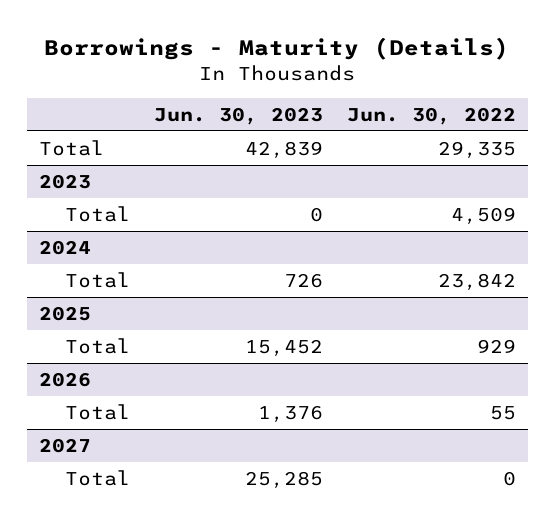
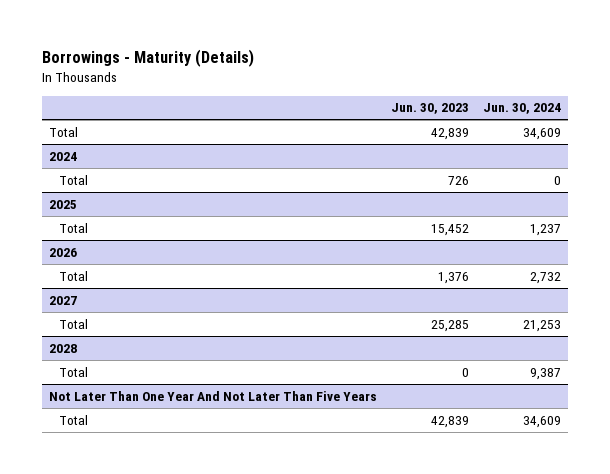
- | Jun. 30, 2023 | Jun. 30, 2022
+ | Jun. 30, 2023 | Jun. 30, 2024
- 2023
- Total | 0 | 4,509
+ 2028
+ Total | 0 | 9,387
+ Not Later Than One Year And Not Later Than Five Years
+ Total | 42,839 | 34,609

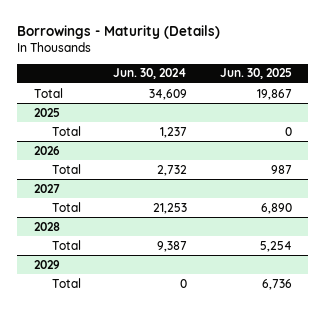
- | Jun. 30, 2023 | Jun. 30, 2024
+ | Jun. 30, 2024 | Jun. 30, 2025
- 2024
- Total | 726 | 0
- Not Later Than One Year And Not Later Than Five Years
- Total | 42,839 | 34,609
+ 2029
+ Total | 0 | 6,736

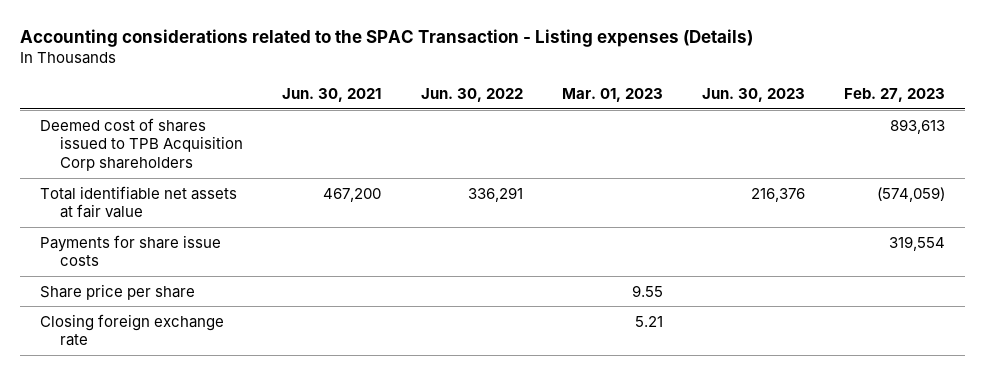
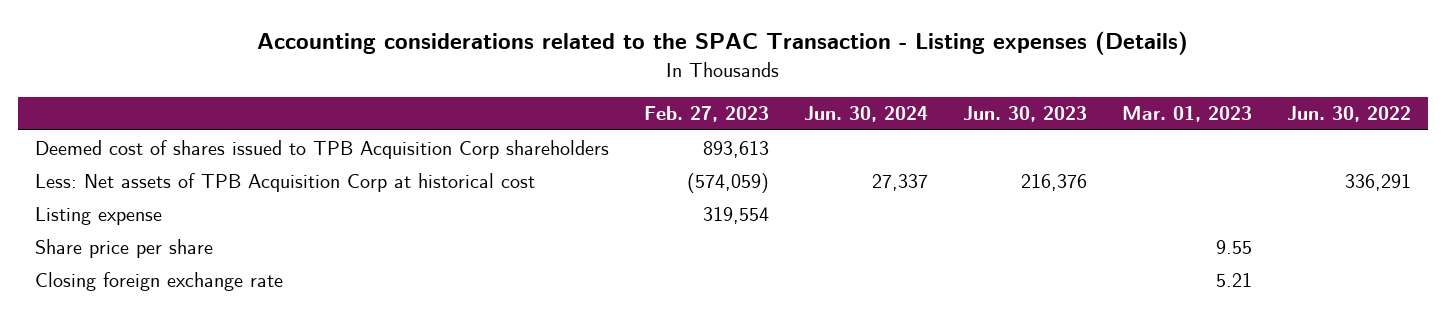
- | Jun. 30, 2021 | Jun. 30, 2022 | Mar. 01, 2023 | Jun. 30, 2023 | Feb. 27, 2023
+ | Feb. 27, 2023 | Jun. 30, 2024 | Jun. 30, 2023 | Mar. 01, 2023 | Jun. 30, 2022
- Total identifiable net assets at fair value | 467,200 | 336,291 | | 216,376 | (574,059)
- Payments for share issue costs | | | | | 319,554
+ Less: Net assets of TPB Acquisition Corp at historical cost | (574,059) | 27,337 | 216,376 | | 336,291
+ Listing expense | 319,554 | | | |

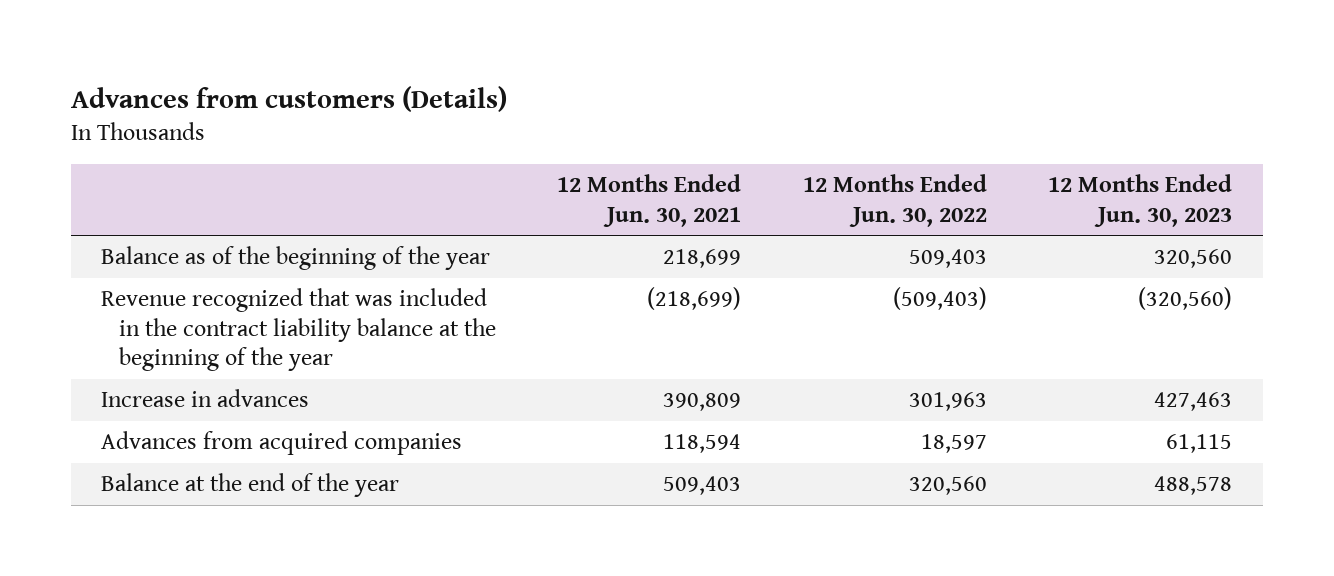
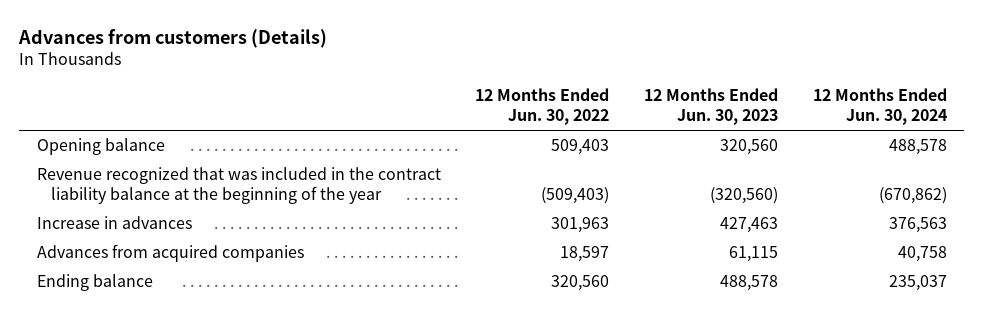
- | 12 Months Ended Jun. 30, 2021 | 12 Months Ended Jun. 30, 2022 | 12 Months Ended Jun. 30, 2023
+ | 12 Months Ended Jun. 30, 2022 | 12 Months Ended Jun. 30, 2023 | 12 Months Ended Jun. 30, 2024
- Balance as of the beginning of the year | 218,699 | 509,403 | 320,560
+ Opening balance | 509,403 | 320,560 | 488,578
- Balance at the end of the year | 509,403 | 320,560 | 488,578
+ Ending balance | 320,560 | 488,578 | 235,037

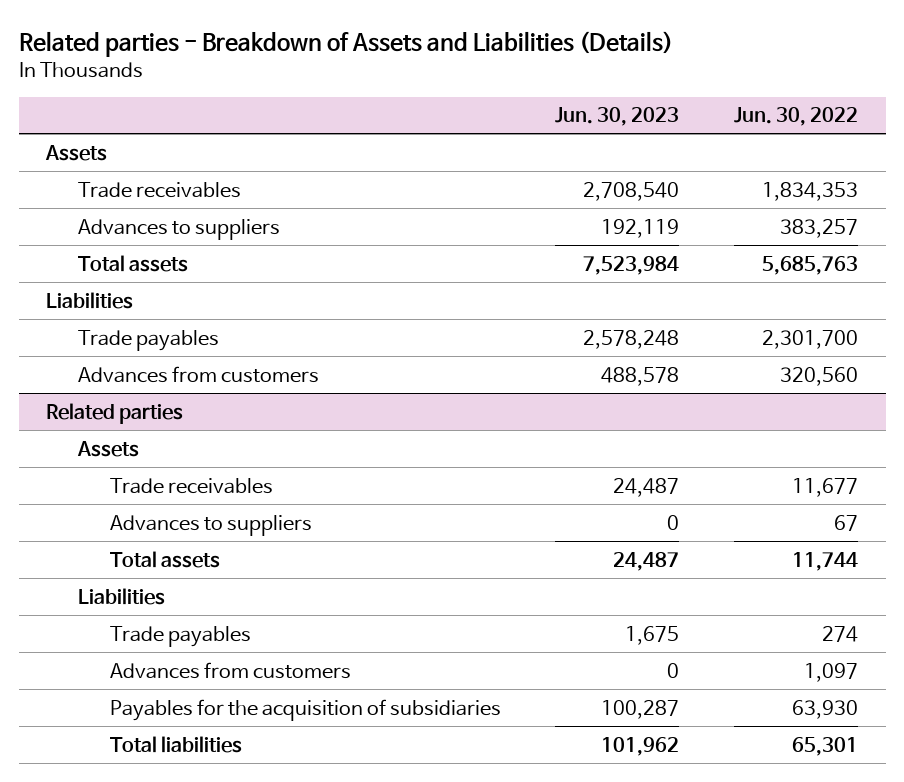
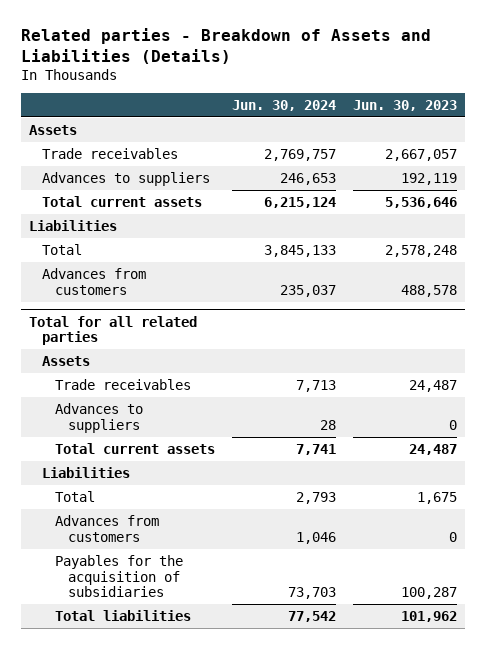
- | Jun. 30, 2023 | Jun. 30, 2022
+ | Jun. 30, 2024 | Jun. 30, 2023
- Trade receivables | 2,708,540 | 1,834,353
+ Trade receivables | 2,769,757 | 2,667,057
- Total assets | 7,523,984 | 5,685,763
+ Total current assets | 6,215,124 | 5,536,646
- Trade payables | 2,578,248 | 2,301,700
+ Total | 3,845,133 | 2,578,248
- Related parties
+ Total for all related parties
- Total assets | 24,487 | 11,744
+ Total current assets | 7,741 | 24,487
- Trade payables | 1,675 | 274
+ Total | 2,793 | 1,675

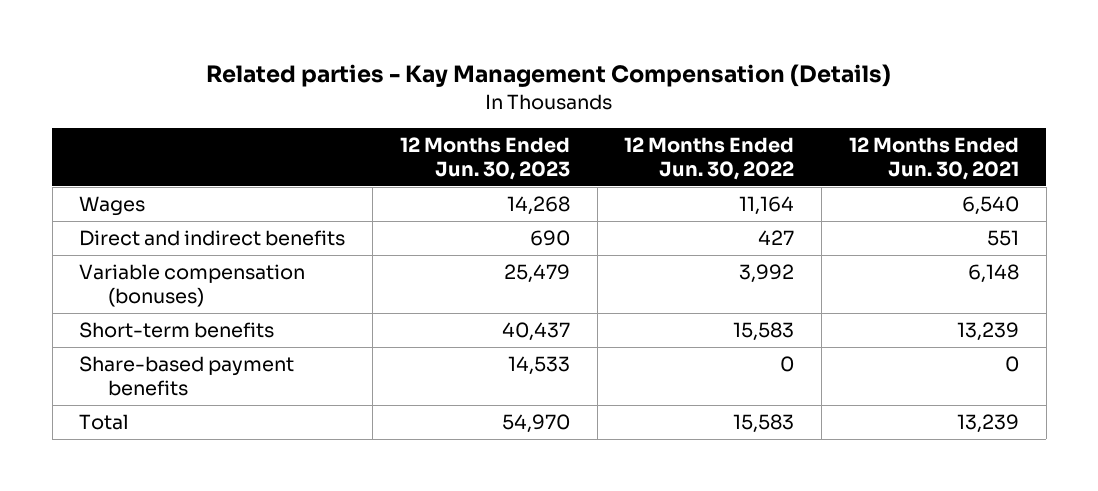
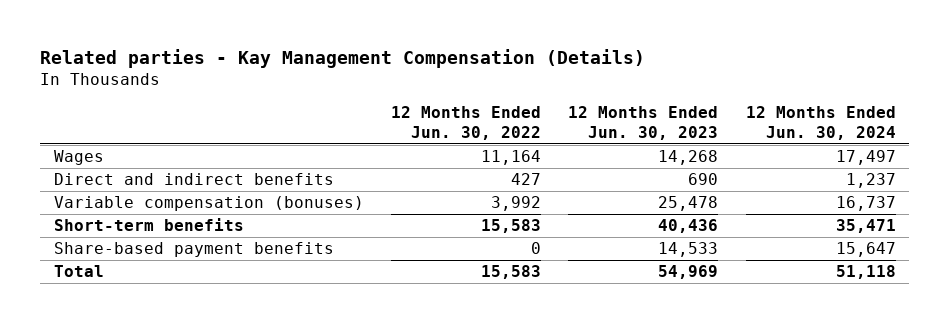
- | 12 Months Ended Jun. 30, 2023 | 12 Months Ended Jun. 30, 2022 | 12 Months Ended Jun. 30, 2021
+ | 12 Months Ended Jun. 30, 2022 | 12 Months Ended Jun. 30, 2023 | 12 Months Ended Jun. 30, 2024
- Variable compensation (bonuses) | 25,479 | 3,992 | 6,148
- Short-term benefits | 40,437 | 15,583 | 13,239
+ Variable compensation (bonuses) | 3,992 | 25,478 | 16,737
+ Short-term benefits | 15,583 | 40,436 | 35,471
- Total | 54,970 | 15,583 | 13,239
+ Total | 15,583 | 54,969 | 51,118

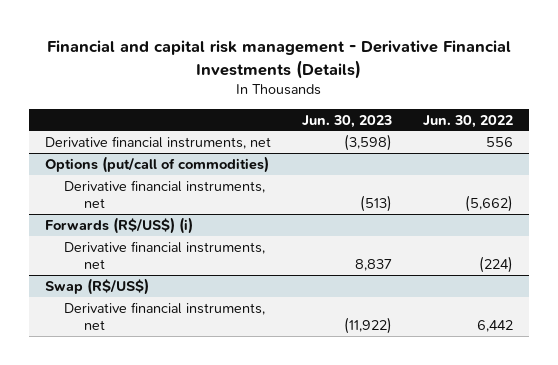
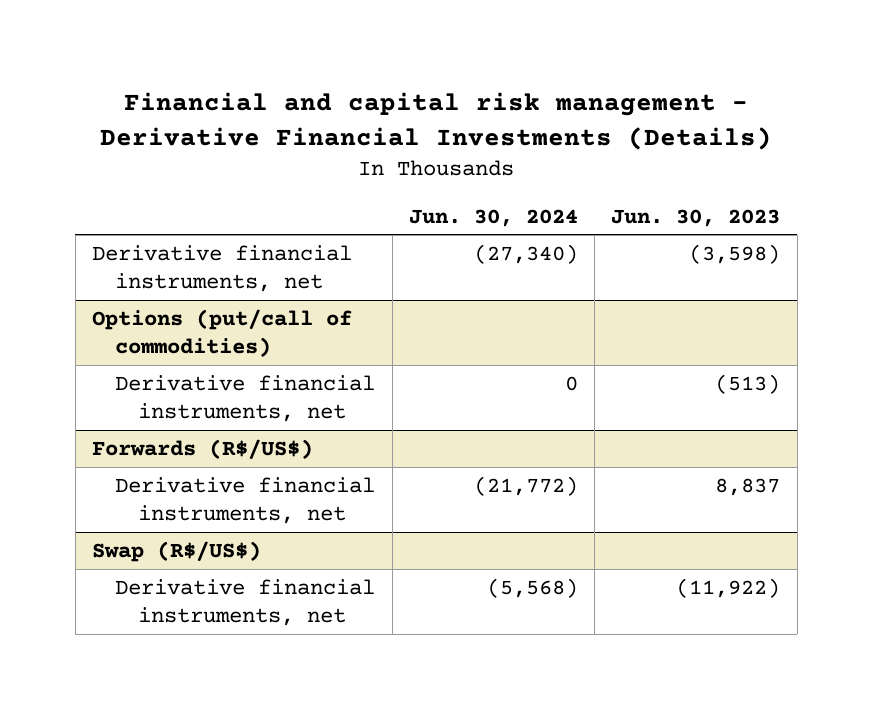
- | Jun. 30, 2023 | Jun. 30, 2022
+ | Jun. 30, 2024 | Jun. 30, 2023
- Forwards (R$/US$) (i)
+ Forwards (R$/US$)

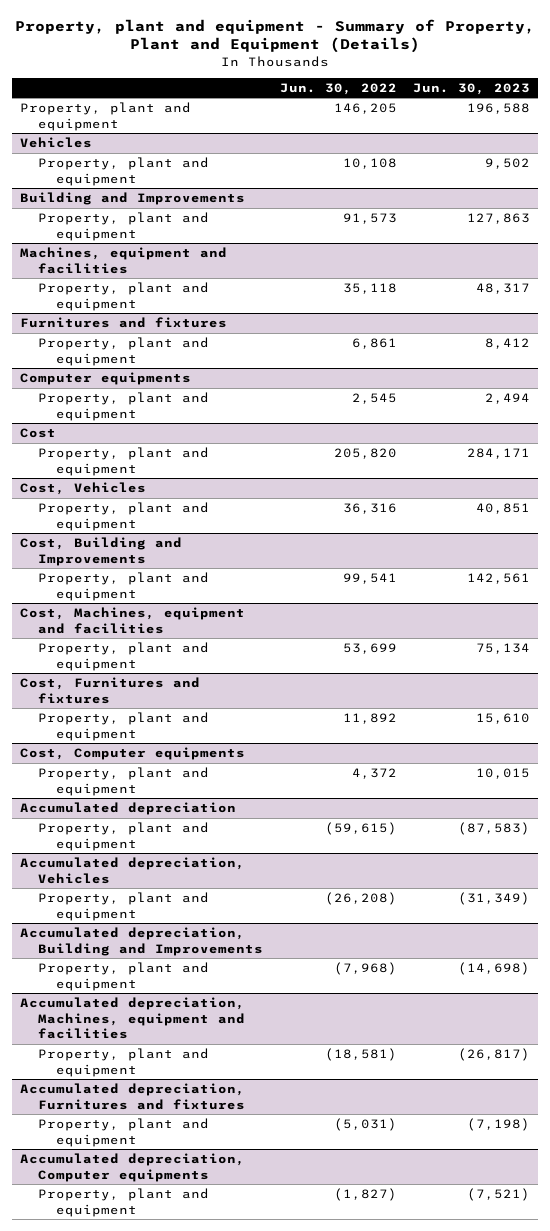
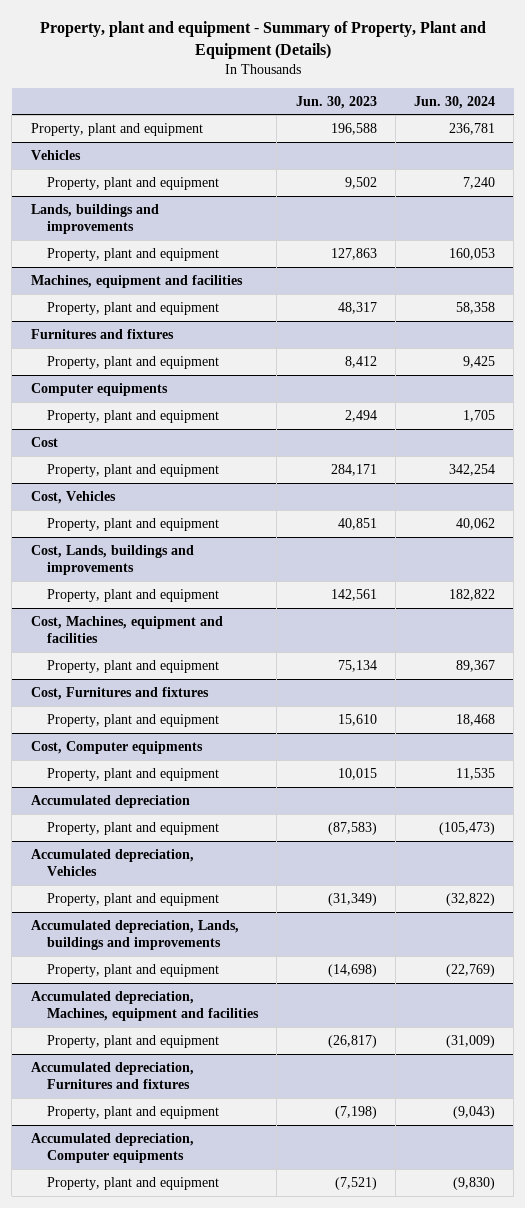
- | Jun. 30, 2022 | Jun. 30, 2023
+ | Jun. 30, 2023 | Jun. 30, 2024
- Building and Improvements
+ Lands, buildings and improvements
- Cost, Building and Improvements
+ Cost, Lands, buildings and improvements
- Accumulated depreciation, Building and Improvements
+ Accumulated depreciation, Lands, buildings and improvements

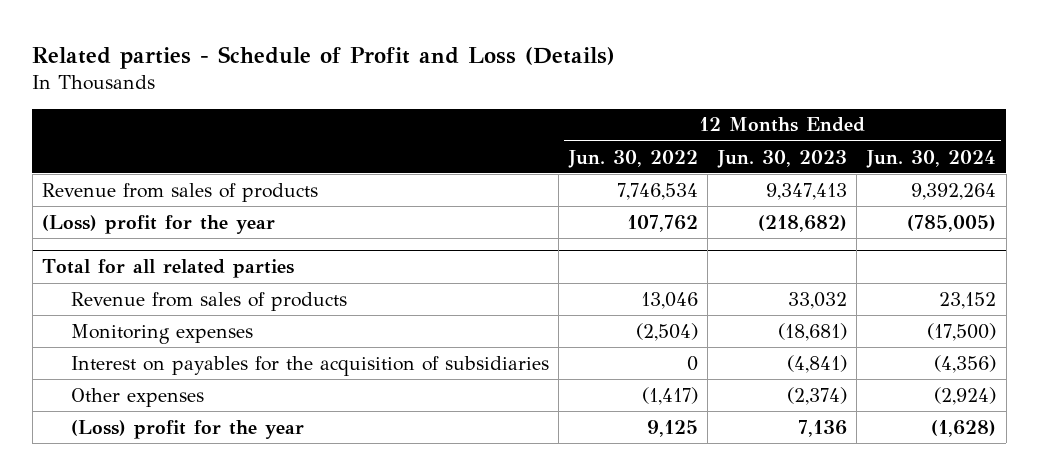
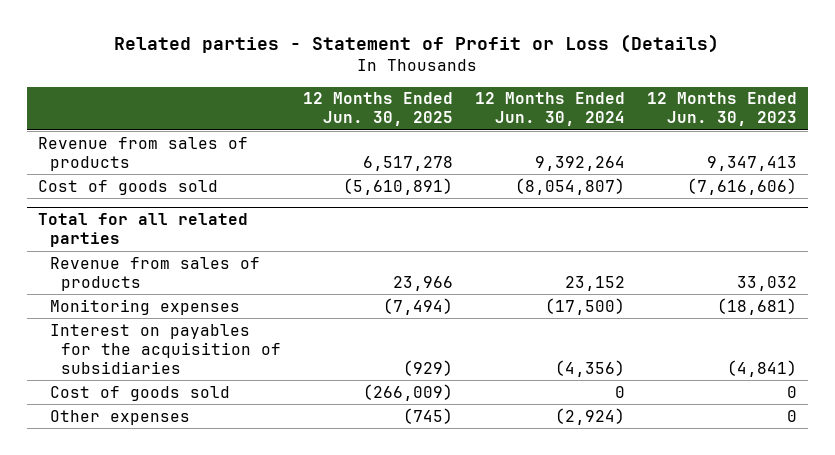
- Related parties - Schedule of Profit and Loss (Details)
+ Related parties - Statement of Profit or Loss (Details)
- | 12 Months Ended Jun. 30, 2022 | 12 Months Ended Jun. 30, 2023 | 12 Months Ended Jun. 30, 2024
+ | 12 Months Ended Jun. 30, 2025 | 12 Months Ended Jun. 30, 2024 | 12 Months Ended Jun. 30, 2023
- (Loss) profit for the year | 107,762 | (218,682) | (785,005)
+ Cost of goods sold | (5,610,891) | (8,054,807) | (7,616,606)
@ Total for all related parties
- Other expenses | (1,417) | (2,374) | (2,924)
- (Loss) profit for the year | 9,125 | 7,136 | (1,628)
+ Cost of goods sold | (266,009) | 0 | 0
+ Other expenses | (745) | (2,924) | 0

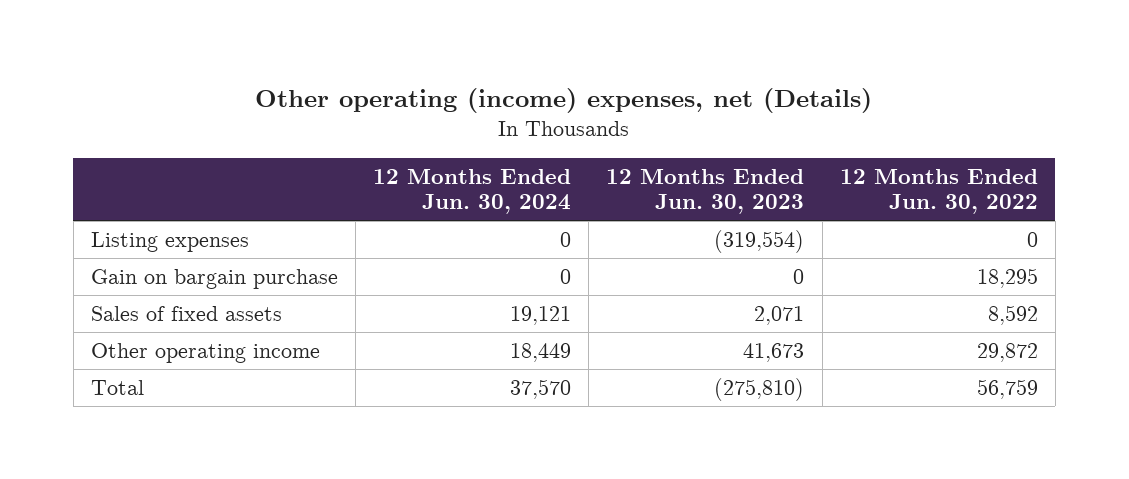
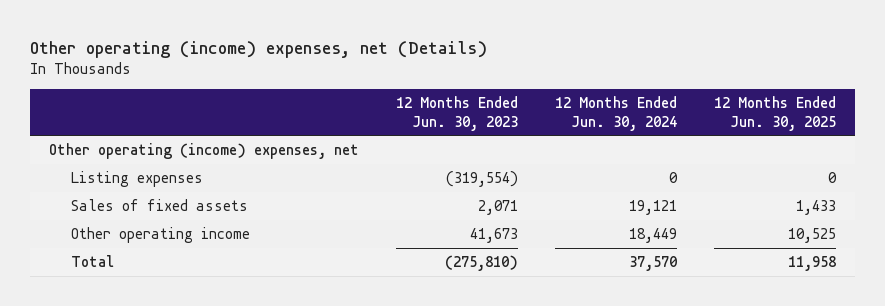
- | 12 Months Ended Jun. 30, 2024 | 12 Months Ended Jun. 30, 2023 | 12 Months Ended Jun. 30, 2022
+ | 12 Months Ended Jun. 30, 2023 | 12 Months Ended Jun. 30, 2024 | 12 Months Ended Jun. 30, 2025
+ Other operating (income) expenses, net
- Gain on bargain purchase | 0 | 0 | 18,295

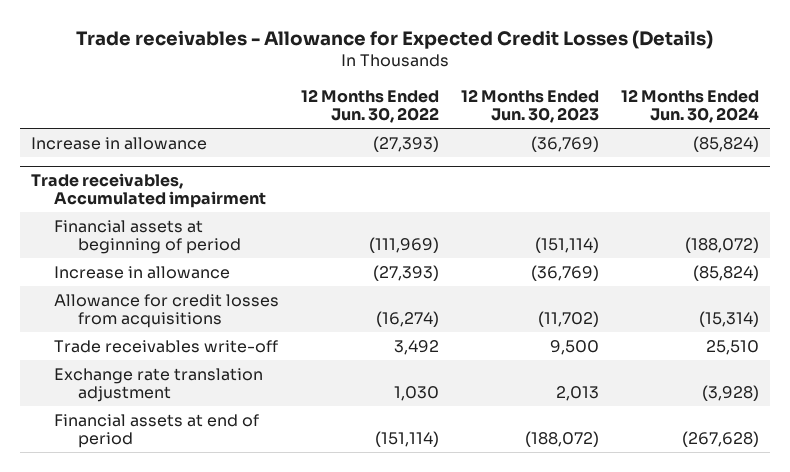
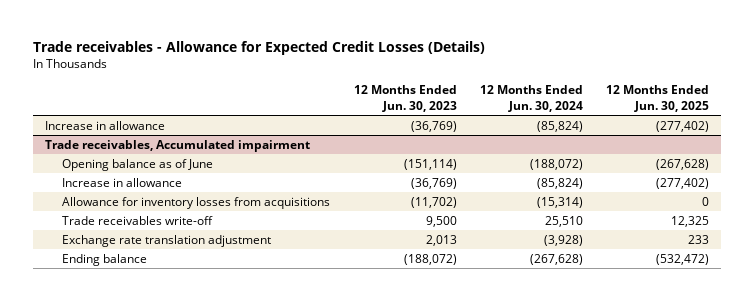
- | 12 Months Ended Jun. 30, 2022 | 12 Months Ended Jun. 30, 2023 | 12 Months Ended Jun. 30, 2024
+ | 12 Months Ended Jun. 30, 2023 | 12 Months Ended Jun. 30, 2024 | 12 Months Ended Jun. 30, 2025
@ Trade receivables, Accumulated impairment
- Financial assets at beginning of period | (111,969) | (151,114) | (188,072)
+ Opening balance as of June | (151,114) | (188,072) | (267,628)
- Allowance for credit losses from acquisitions | (16,274) | (11,702) | (15,314)
+ Allowance for inventory losses from acquisitions | (11,702) | (15,314) | 0
- Financial assets at end of period | (151,114) | (188,072) | (267,628)
+ Ending balance | (188,072) | (267,628) | (532,472)

